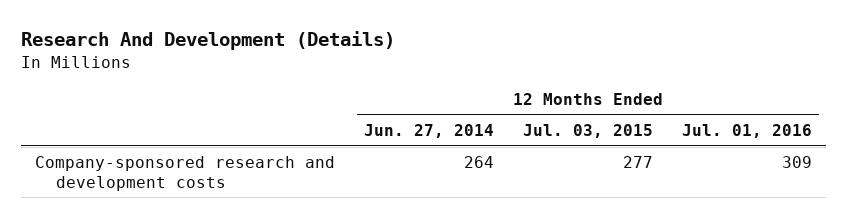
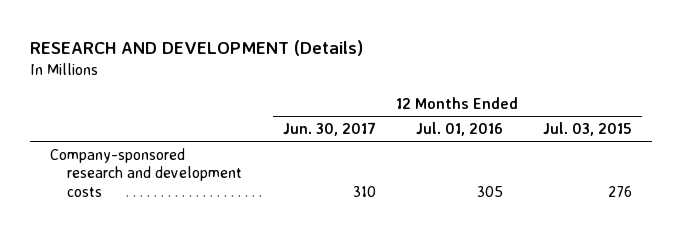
- Research And Development (Details)
+ RESEARCH AND DEVELOPMENT (Details)
- | 12 Months Ended Jun. 27, 2014 | 12 Months Ended Jul. 03, 2015 | 12 Months Ended Jul. 01, 2016
+ | 12 Months Ended Jun. 30, 2017 | 12 Months Ended Jul. 01, 2016 | 12 Months Ended Jul. 03, 2015
- Company-sponsored research and development costs | 264 | 277 | 309
+ Company-sponsored research and development costs | 310 | 305 | 276

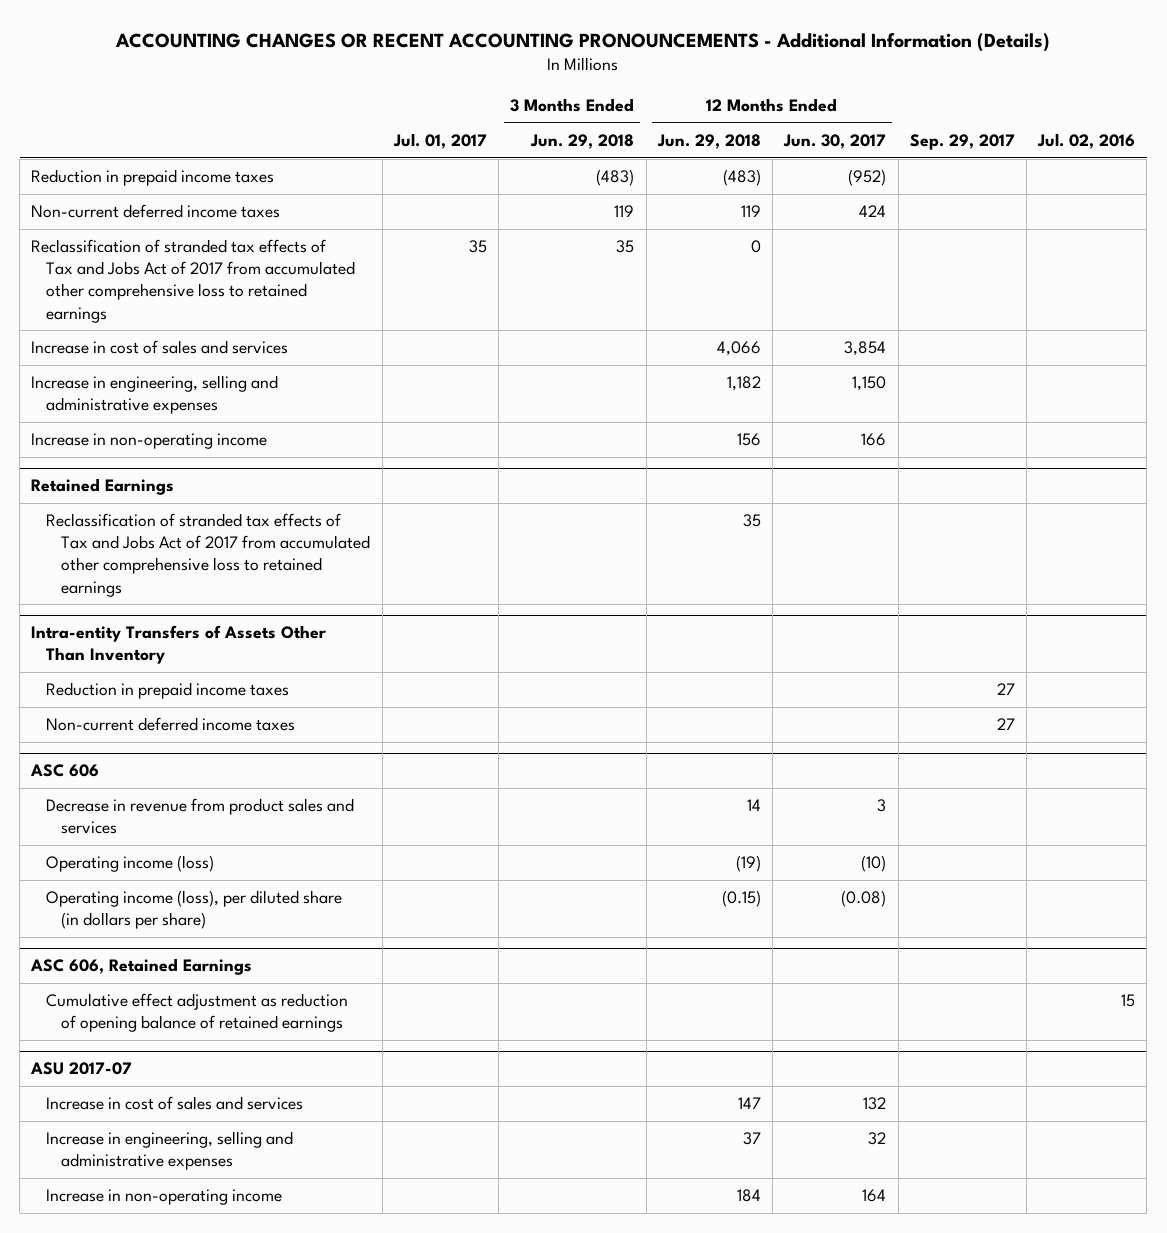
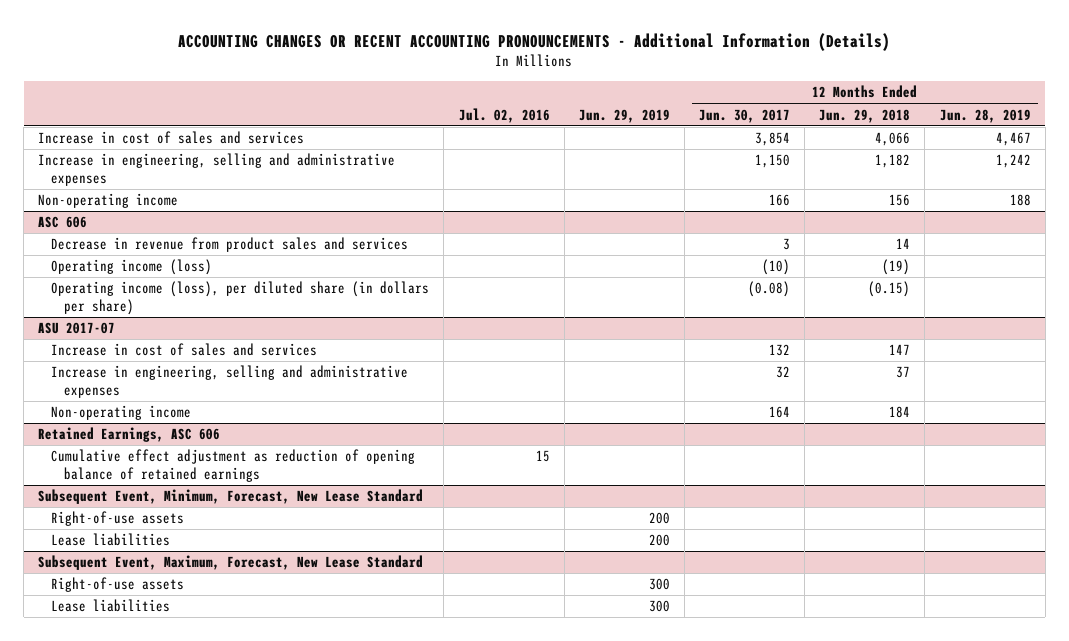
- | Jul. 01, 2017 | 3 Months Ended Jun. 29, 2018 | 12 Months Ended Jun. 29, 2018 | 12 Months Ended Jun. 30, 2017 | Sep. 29, 2017 | Jul. 02, 2016
+ | Jul. 02, 2016 | Jun. 29, 2019 | 12 Months Ended Jun. 30, 2017 | 12 Months Ended Jun. 29, 2018 | 12 Months Ended Jun. 28, 2019
- Reduction in prepaid income taxes | | (483) | (483) | (952) | |
- Non-current deferred income taxes | | 119 | 119 | 424 | |
- Reclassification of stranded tax effects of Tax and Jobs Act of 2017 from accumulated other comprehensive loss to retained earnings | 35 | 35 | 0 | | |
- Increase in non-operating income | | | 156 | 166 | |
- Retained Earnings
- Reclassification of stranded tax effects of Tax and Jobs Act of 2017 from accumulated other comprehensive loss to retained earnings | | | 35 | | |
- Intra-entity Transfers of Assets Other Than Inventory
- Reduction in prepaid income taxes | | | | | 27 |
- Non-current deferred income taxes | | | | | 27 |
+ Non-operating income | | | 166 | 156 | 188
- ASC 606, Retained Earnings
- Cumulative effect adjustment as reduction of opening balance of retained earnings | | | | | | 15
@ ASU 2017-07
- Increase in non-operating income | | | 184 | 164 | |
+ Non-operating income | | | 164 | 184 |
+ Retained Earnings, ASC 606
+ Cumulative effect adjustment as reduction of opening balance of retained earnings | 15 | | | |
+ Subsequent Event, Minimum, Forecast, New Lease Standard
+ Right-of-use assets | | 200 | | |
+ Lease liabilities | | 200 | | |
+ Subsequent Event, Maximum, Forecast, New Lease Standard
+ Right-of-use assets | | 300 | | |
+ Lease liabilities | | 300 | | |

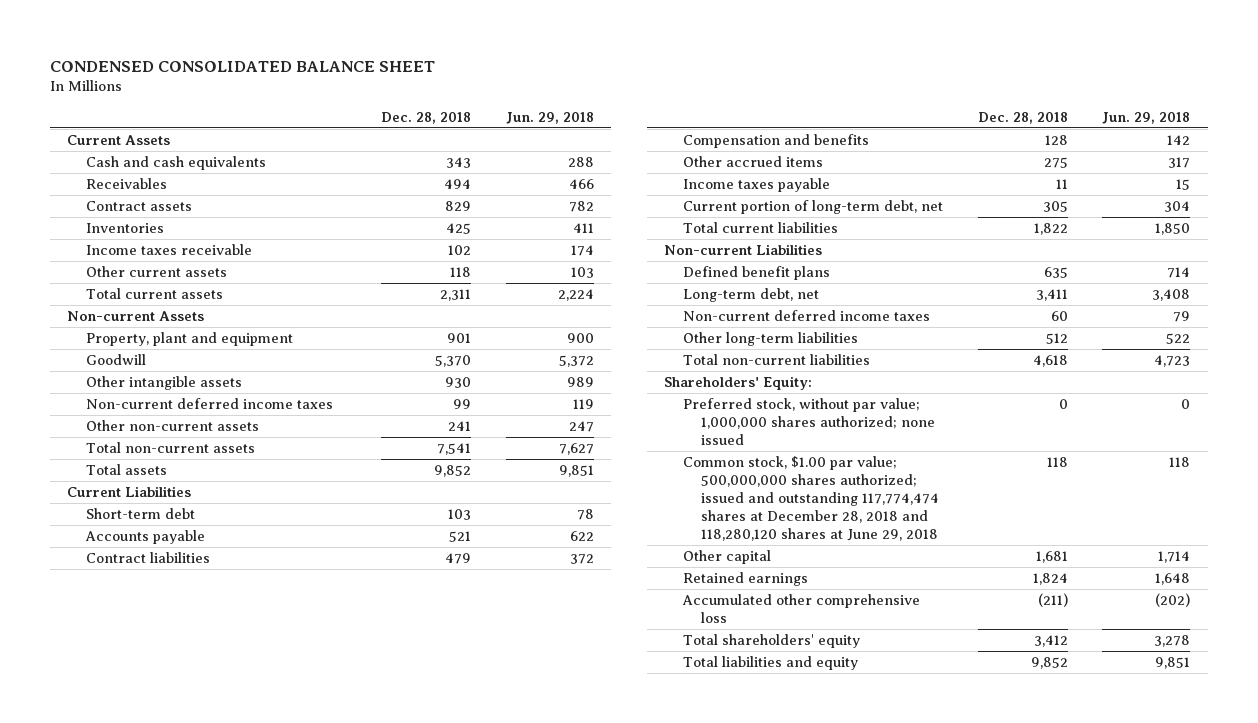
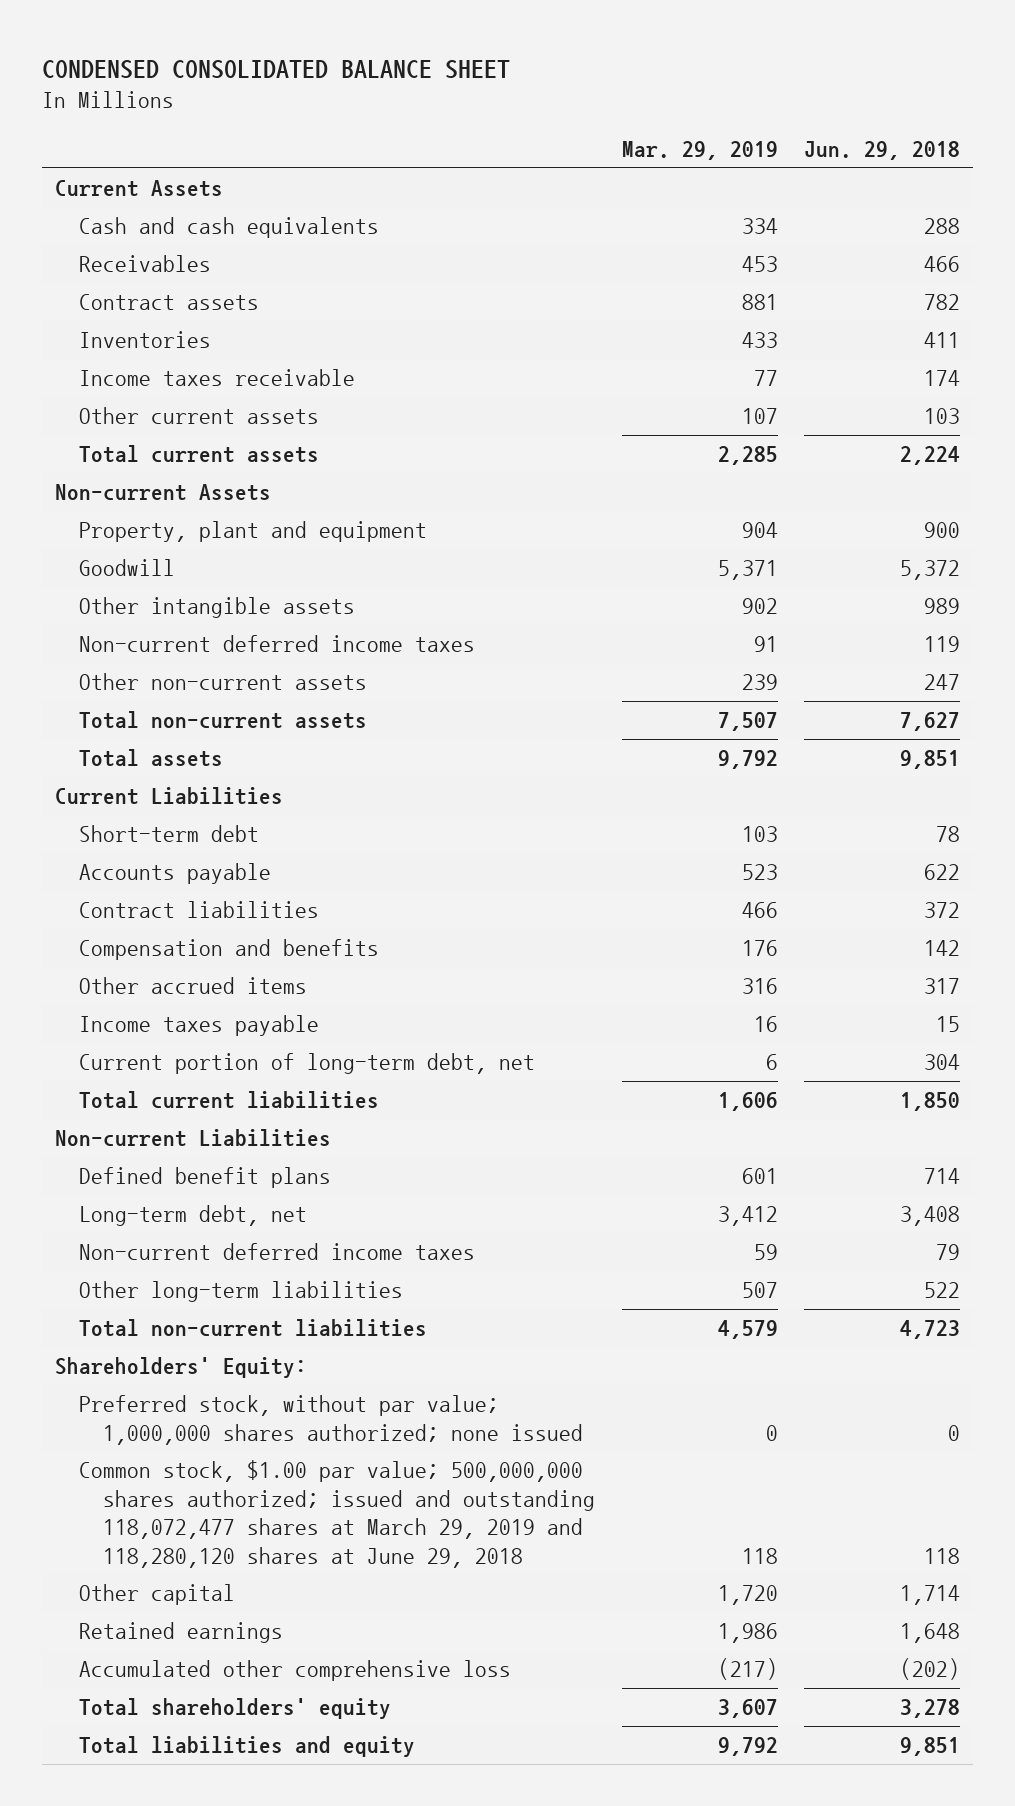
- | Dec. 28, 2018 | Jun. 29, 2018
+ | Mar. 29, 2019 | Jun. 29, 2018
- Common stock, $1.00 par value; 500,000,000 shares authorized; issued and outstanding 117,774,474 shares at December 28, 2018 and 118,280,120 shares at June 29, 2018 | 118 | 118
+ Common stock, $1.00 par value; 500,000,000 shares authorized; issued and outstanding 118,072,477 shares at March 29, 2019 and 118,280,120 shares at June 29, 2018 | 118 | 118

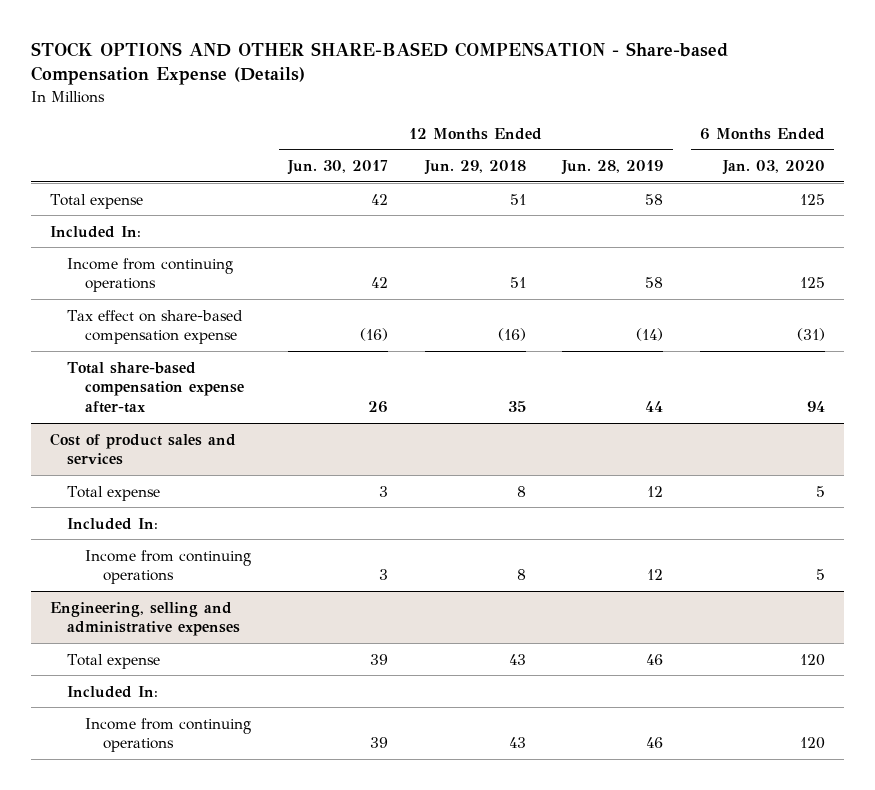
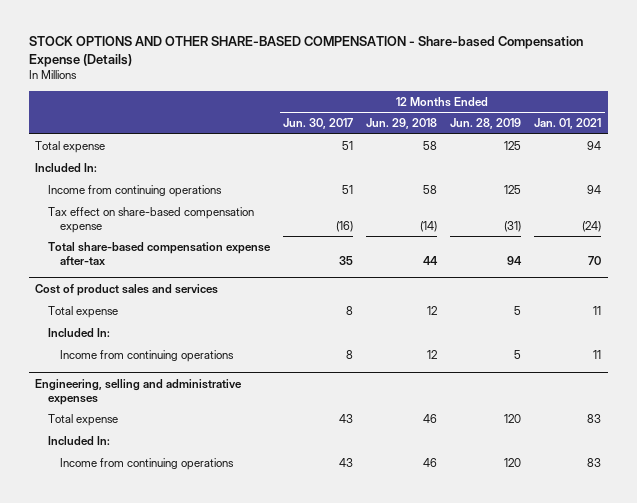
- | 12 Months Ended Jun. 30, 2017 | 12 Months Ended Jun. 29, 2018 | 12 Months Ended Jun. 28, 2019 | 6 Months Ended Jan. 03, 2020
+ | 12 Months Ended Jun. 30, 2017 | 12 Months Ended Jun. 29, 2018 | 12 Months Ended Jun. 28, 2019 | 12 Months Ended Jan. 01, 2021
- Total expense | 42 | 51 | 58 | 125
+ Total expense | 51 | 58 | 125 | 94
- Income from continuing operations | 42 | 51 | 58 | 125
- Tax effect on share-based compensation expense | (16) | (16) | (14) | (31)
- Total share-based compensation expense after-tax | 26 | 35 | 44 | 94
+ Income from continuing operations | 51 | 58 | 125 | 94
+ Tax effect on share-based compensation expense | (16) | (14) | (31) | (24)
+ Total share-based compensation expense after-tax | 35 | 44 | 94 | 70
@ Cost of product sales and services
- Total expense | 3 | 8 | 12 | 5
+ Total expense | 8 | 12 | 5 | 11
- Income from continuing operations | 3 | 8 | 12 | 5
+ Income from continuing operations | 8 | 12 | 5 | 11
@ Engineering, selling and administrative expenses
- Total expense | 39 | 43 | 46 | 120
+ Total expense | 43 | 46 | 120 | 83
- Income from continuing operations | 39 | 43 | 46 | 120
+ Income from continuing operations | 43 | 46 | 120 | 83

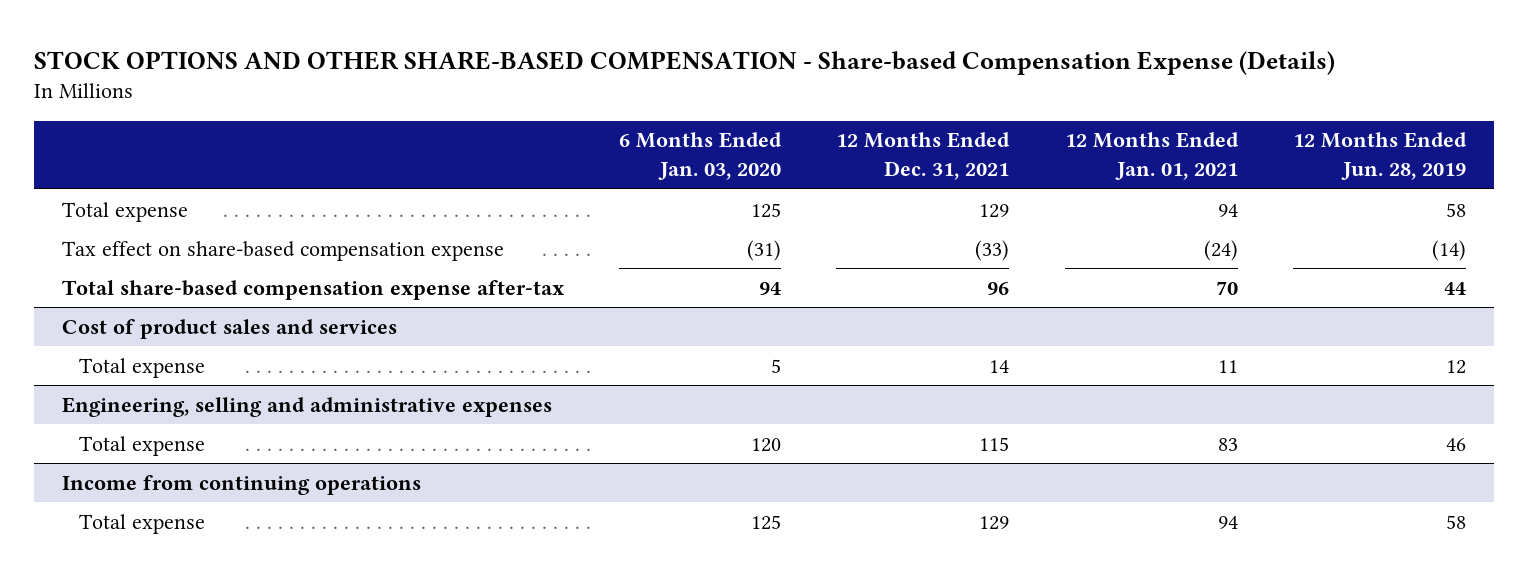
- | 12 Months Ended Jun. 30, 2017 | 12 Months Ended Jun. 29, 2018 | 12 Months Ended Jun. 28, 2019 | 12 Months Ended Jan. 01, 2021
+ | 6 Months Ended Jan. 03, 2020 | 12 Months Ended Dec. 31, 2021 | 12 Months Ended Jan. 01, 2021 | 12 Months Ended Jun. 28, 2019
- Total expense | 51 | 58 | 125 | 94
- Included In:
- Income from continuing operations | 51 | 58 | 125 | 94
- Tax effect on share-based compensation expense | (16) | (14) | (31) | (24)
- Total share-based compensation expense after-tax | 35 | 44 | 94 | 70
+ Total expense | 125 | 129 | 94 | 58
+ Tax effect on share-based compensation expense | (31) | (33) | (24) | (14)
+ Total share-based compensation expense after-tax | 94 | 96 | 70 | 44
@ Cost of product sales and services
- Total expense | 8 | 12 | 5 | 11
- Included In:
- Income from continuing operations | 8 | 12 | 5 | 11
+ Total expense | 5 | 14 | 11 | 12
@ Engineering, selling and administrative expenses
- Total expense | 43 | 46 | 120 | 83
- Included In:
- Income from continuing operations | 43 | 46 | 120 | 83
+ Total expense | 120 | 115 | 83 | 46
+ Income from continuing operations
+ Total expense | 125 | 129 | 94 | 58

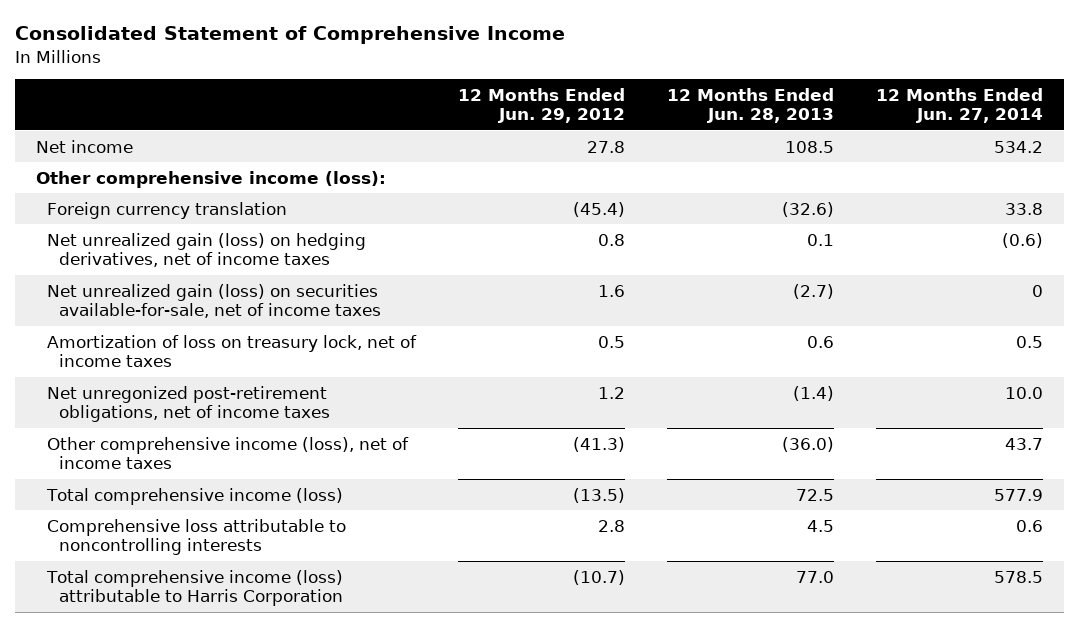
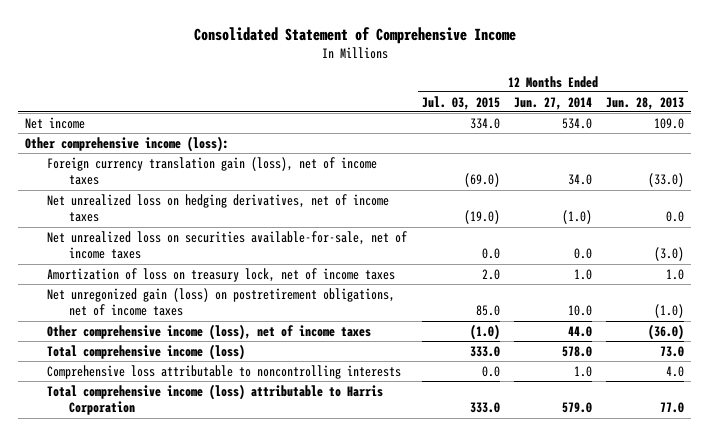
- | 12 Months Ended Jun. 29, 2012 | 12 Months Ended Jun. 28, 2013 | 12 Months Ended Jun. 27, 2014
+ | 12 Months Ended Jul. 03, 2015 | 12 Months Ended Jun. 27, 2014 | 12 Months Ended Jun. 28, 2013
- Net income | 27.8 | 108.5 | 534.2
+ Net income | 334.0 | 534.0 | 109.0
- Foreign currency translation | (45.4) | (32.6) | 33.8
- Net unrealized gain (loss) on hedging derivatives, net of income taxes | 0.8 | 0.1 | (0.6)
- Net unrealized gain (loss) on securities available-for-sale, net of income taxes | 1.6 | (2.7) | 0
- Amortization of loss on treasury lock, net of income taxes | 0.5 | 0.6 | 0.5
- Net unregonized post-retirement obligations, net of income taxes | 1.2 | (1.4) | 10.0
- Other comprehensive income (loss), net of income taxes | (41.3) | (36.0) | 43.7
- Total comprehensive income (loss) | (13.5) | 72.5 | 577.9
- Comprehensive loss attributable to noncontrolling interests | 2.8 | 4.5 | 0.6
- Total comprehensive income (loss) attributable to Harris Corporation | (10.7) | 77.0 | 578.5
+ Foreign currency translation gain (loss), net of income taxes | (69.0) | 34.0 | (33.0)
+ Net unrealized loss on hedging derivatives, net of income taxes | (19.0) | (1.0) | 0.0
+ Net unrealized loss on securities available-for-sale, net of income taxes | 0.0 | 0.0 | (3.0)
+ Amortization of loss on treasury lock, net of income taxes | 2.0 | 1.0 | 1.0
+ Net unregonized gain (loss) on postretirement obligations, net of income taxes | 85.0 | 10.0 | (1.0)
+ Other comprehensive income (loss), net of income taxes | (1.0) | 44.0 | (36.0)
+ Total comprehensive income (loss) | 333.0 | 578.0 | 73.0
+ Comprehensive loss attributable to noncontrolling interests | 0.0 | 1.0 | 4.0
+ Total comprehensive income (loss) attributable to Harris Corporation | 333.0 | 579.0 | 77.0

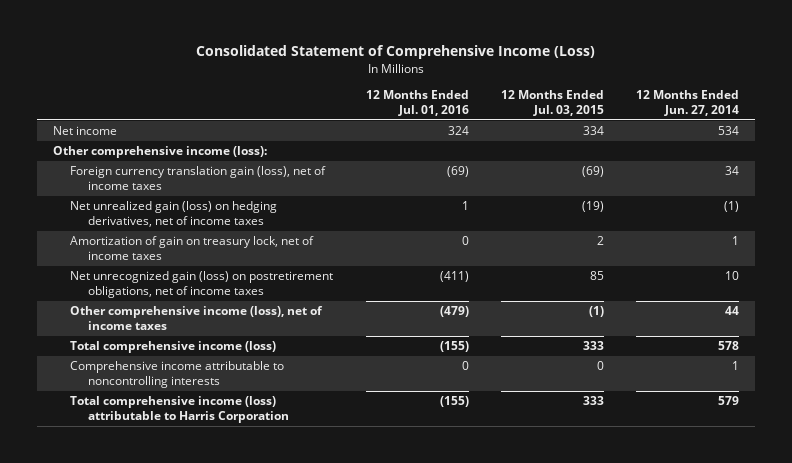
- Consolidated Statement of Comprehensive Income
+ Consolidated Statement of Comprehensive Income (Loss)
- | 12 Months Ended Jul. 03, 2015 | 12 Months Ended Jun. 27, 2014 | 12 Months Ended Jun. 28, 2013
+ | 12 Months Ended Jul. 01, 2016 | 12 Months Ended Jul. 03, 2015 | 12 Months Ended Jun. 27, 2014
- Net income | 334.0 | 534.0 | 109.0
+ Net income | 324 | 334 | 534
- Foreign currency translation gain (loss), net of income taxes | (69.0) | 34.0 | (33.0)
- Net unrealized loss on hedging derivatives, net of income taxes | (19.0) | (1.0) | 0.0
- Net unrealized loss on securities available-for-sale, net of income taxes | 0.0 | 0.0 | (3.0)
- Amortization of loss on treasury lock, net of income taxes | 2.0 | 1.0 | 1.0
- Net unregonized gain (loss) on postretirement obligations, net of income taxes | 85.0 | 10.0 | (1.0)
- Other comprehensive income (loss), net of income taxes | (1.0) | 44.0 | (36.0)
- Total comprehensive income (loss) | 333.0 | 578.0 | 73.0
- Comprehensive loss attributable to noncontrolling interests | 0.0 | 1.0 | 4.0
- Total comprehensive income (loss) attributable to Harris Corporation | 333.0 | 579.0 | 77.0
+ Foreign currency translation gain (loss), net of income taxes | (69) | (69) | 34
+ Net unrealized gain (loss) on hedging derivatives, net of income taxes | 1 | (19) | (1)
+ Amortization of gain on treasury lock, net of income taxes | 0 | 2 | 1
+ Net unrecognized gain (loss) on postretirement obligations, net of income taxes | (411) | 85 | 10
+ Other comprehensive income (loss), net of income taxes | (479) | (1) | 44
+ Total comprehensive income (loss) | (155) | 333 | 578
+ Comprehensive income attributable to noncontrolling interests | 0 | 0 | 1
+ Total comprehensive income (loss) attributable to Harris Corporation | (155) | 333 | 579

